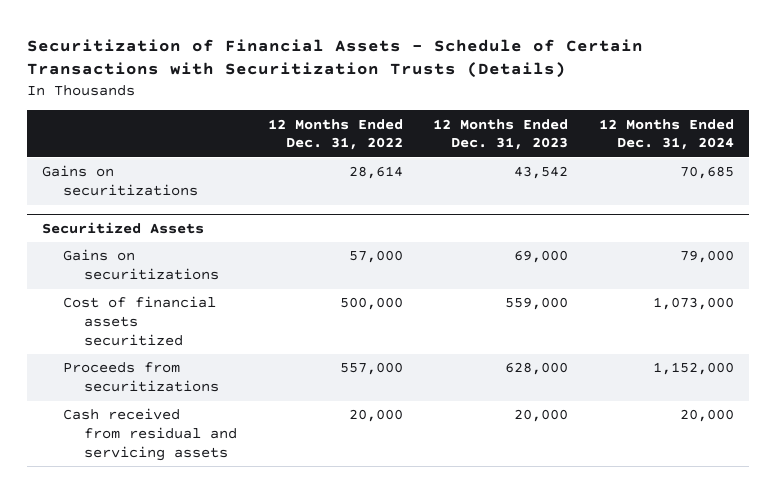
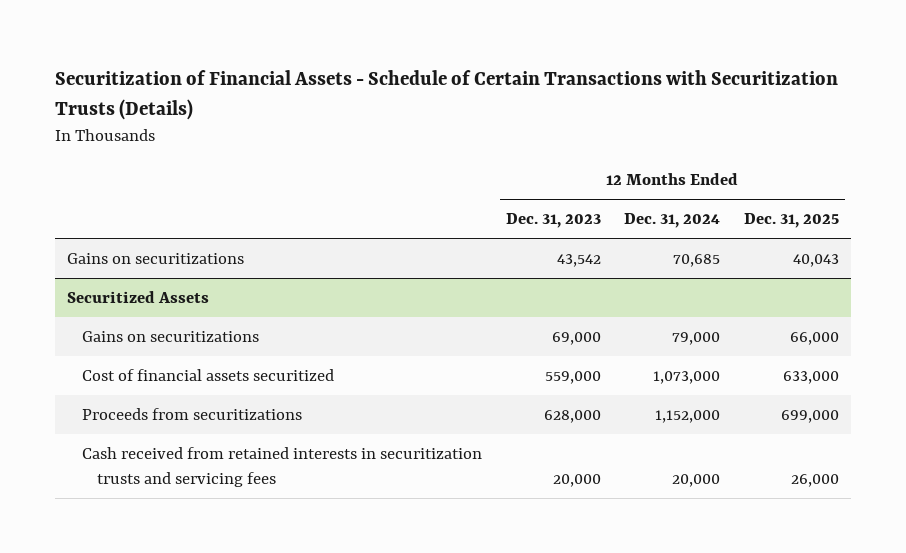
- | 12 Months Ended Dec. 31, 2022 | 12 Months Ended Dec. 31, 2023 | 12 Months Ended Dec. 31, 2024
+ | 12 Months Ended Dec. 31, 2023 | 12 Months Ended Dec. 31, 2024 | 12 Months Ended Dec. 31, 2025
@ Securitized Assets
- Cash received from residual and servicing assets | 20,000 | 20,000 | 20,000
+ Cash received from retained interests in securitization trusts and servicing fees | 20,000 | 20,000 | 26,000

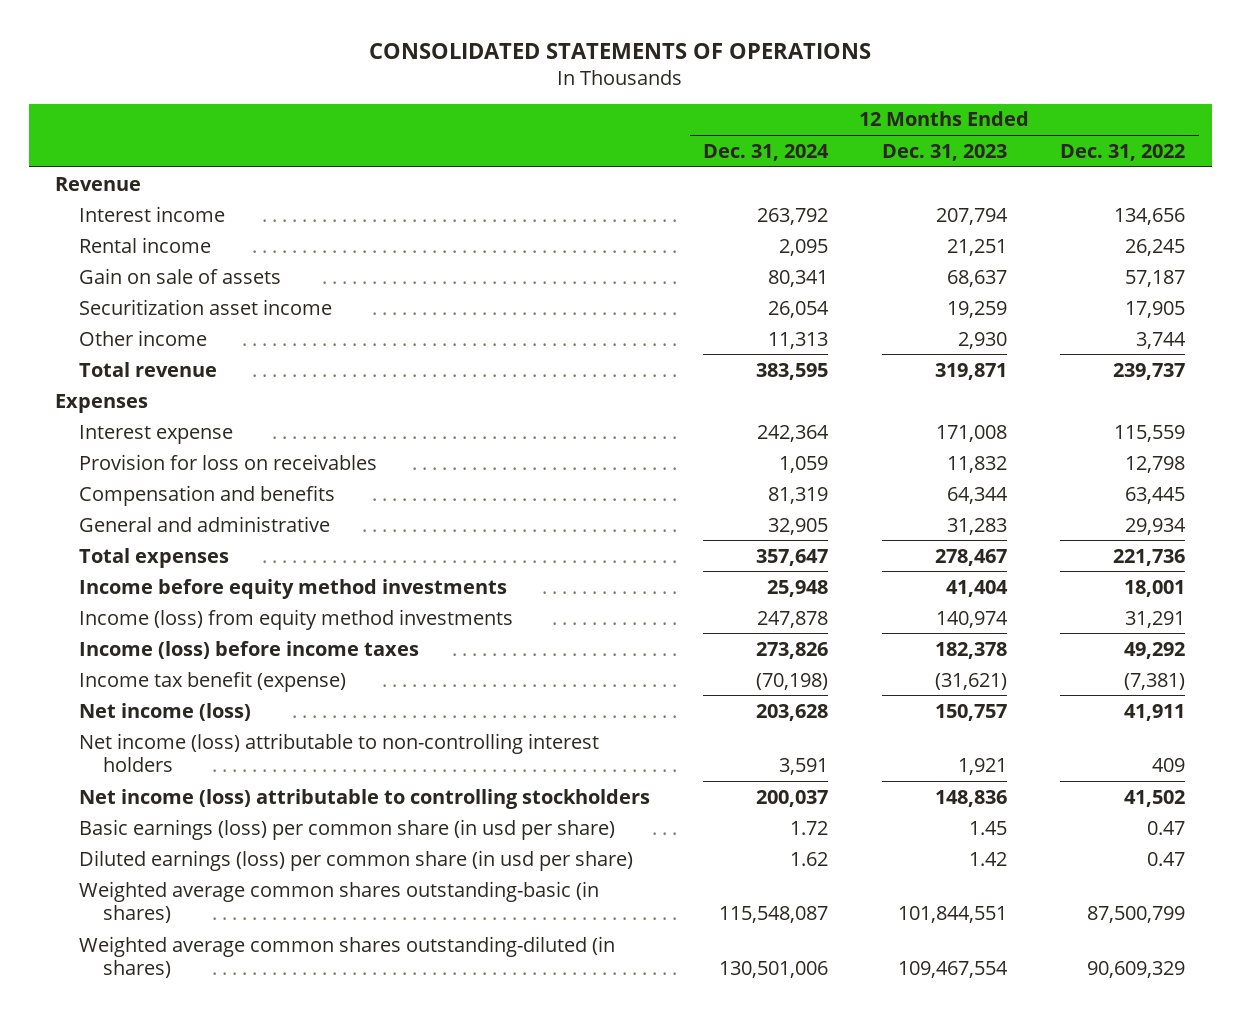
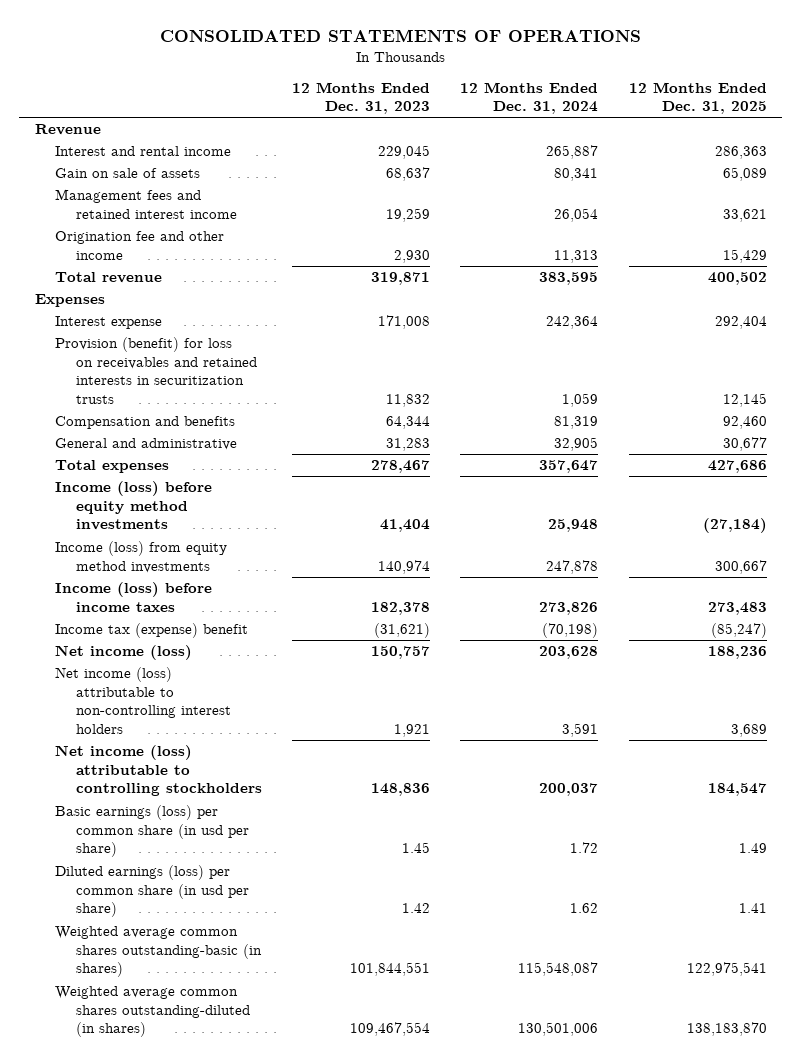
- | 12 Months Ended Dec. 31, 2024 | 12 Months Ended Dec. 31, 2023 | 12 Months Ended Dec. 31, 2022
+ | 12 Months Ended Dec. 31, 2023 | 12 Months Ended Dec. 31, 2024 | 12 Months Ended Dec. 31, 2025
- Interest income | 263,792 | 207,794 | 134,656
- Rental income | 2,095 | 21,251 | 26,245
+ Interest and rental income | 229,045 | 265,887 | 286,363
- Securitization asset income | 26,054 | 19,259 | 17,905
- Other income | 11,313 | 2,930 | 3,744
+ Management fees and retained interest income | 19,259 | 26,054 | 33,621
+ Origination fee and other income | 2,930 | 11,313 | 15,429
- Provision for loss on receivables | 1,059 | 11,832 | 12,798
+ Provision (benefit) for loss on receivables and retained interests in securitization trusts | 11,832 | 1,059 | 12,145
- Income before equity method investments | 25,948 | 41,404 | 18,001
+ Income (loss) before equity method investments | 41,404 | 25,948 | (27,184)
- Income tax benefit (expense) | (70,198) | (31,621) | (7,381)
+ Income tax (expense) benefit | (31,621) | (70,198) | (85,247)

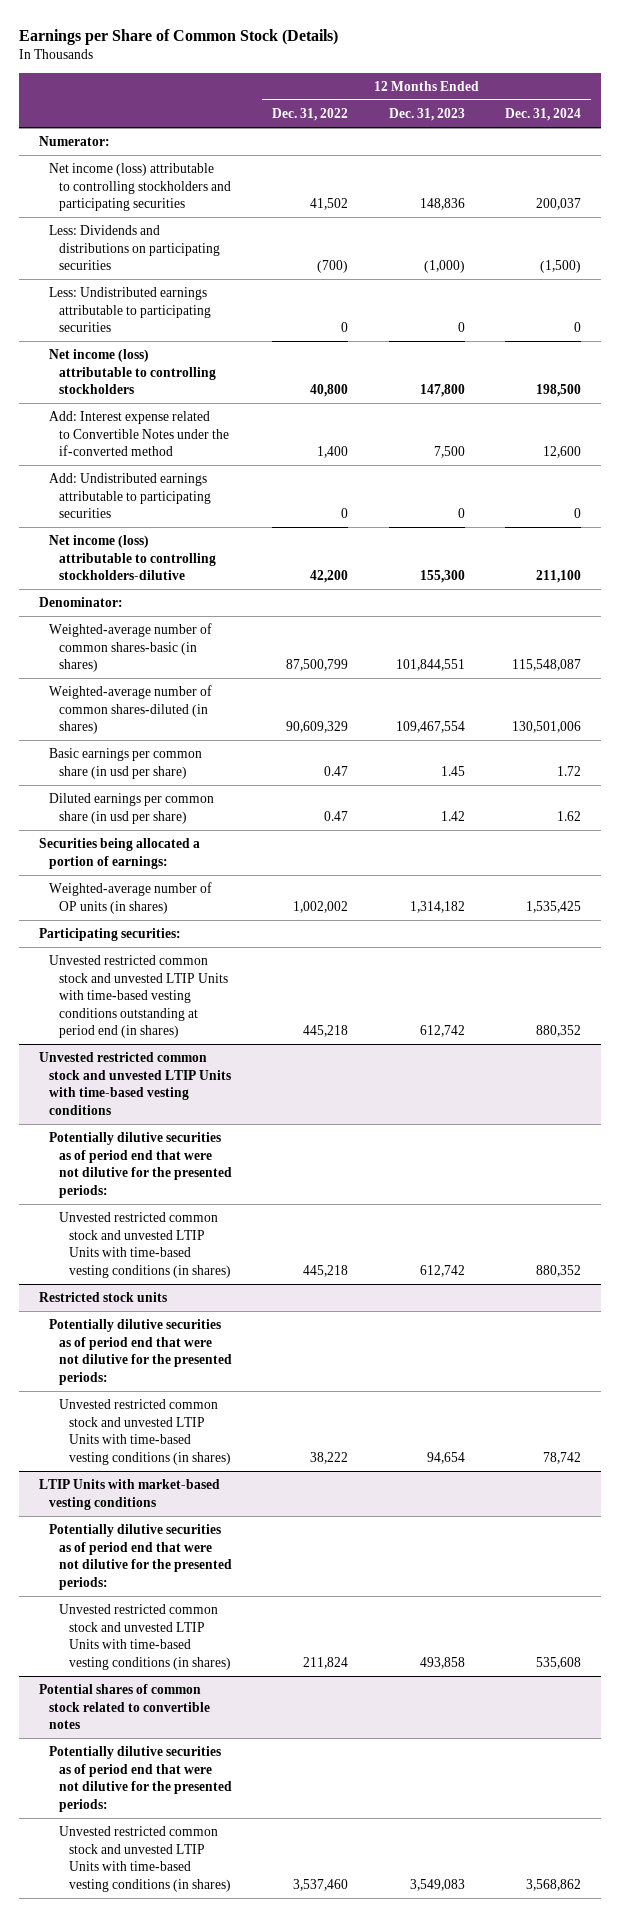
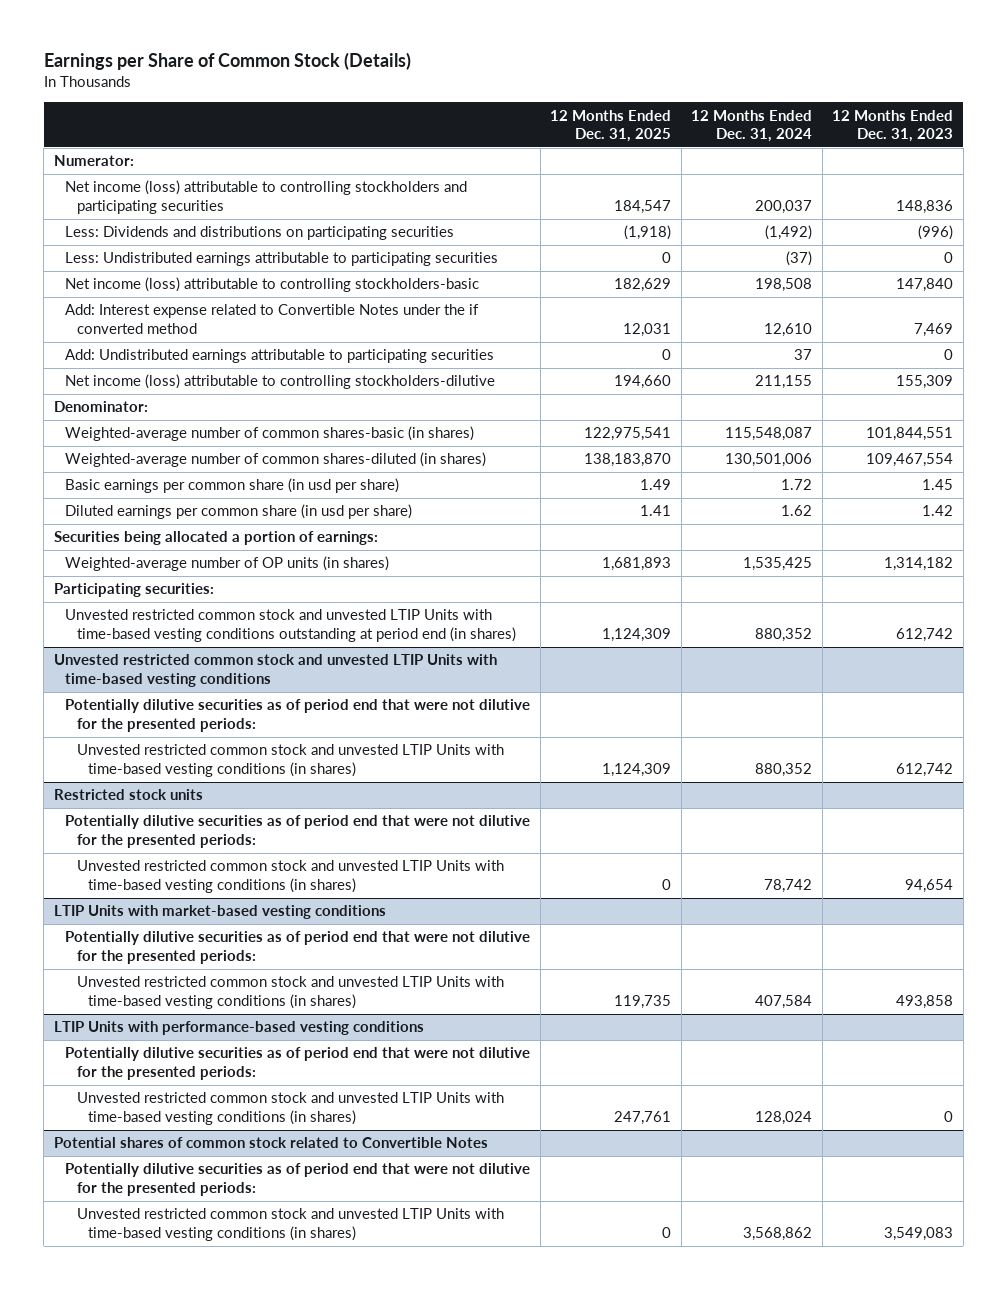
- | 12 Months Ended Dec. 31, 2022 | 12 Months Ended Dec. 31, 2023 | 12 Months Ended Dec. 31, 2024
+ | 12 Months Ended Dec. 31, 2025 | 12 Months Ended Dec. 31, 2024 | 12 Months Ended Dec. 31, 2023
- Less: Dividends and distributions on participating securities | (700) | (1,000) | (1,500)
- Less: Undistributed earnings attributable to participating securities | 0 | 0 | 0
- Net income (loss) attributable to controlling stockholders | 40,800 | 147,800 | 198,500
- Add: Interest expense related to Convertible Notes under the if-converted method | 1,400 | 7,500 | 12,600
- Add: Undistributed earnings attributable to participating securities | 0 | 0 | 0
- Net income (loss) attributable to controlling stockholders-dilutive | 42,200 | 155,300 | 211,100
+ Less: Dividends and distributions on participating securities | (1,918) | (1,492) | (996)
+ Less: Undistributed earnings attributable to participating securities | 0 | (37) | 0
+ Net income (loss) attributable to controlling stockholders-basic | 182,629 | 198,508 | 147,840
+ Add: Interest expense related to Convertible Notes under the if converted method | 12,031 | 12,610 | 7,469
+ Add: Undistributed earnings attributable to participating securities | 0 | 37 | 0
+ Net income (loss) attributable to controlling stockholders-dilutive | 194,660 | 211,155 | 155,309
@ LTIP Units with market-based vesting conditions
- Unvested restricted common stock and unvested LTIP Units with time-based vesting conditions (in shares) | 211,824 | 493,858 | 535,608
- Potential shares of common stock related to convertible notes
@ LTIP Units with market-based vesting conditions
+ Unvested restricted common stock and unvested LTIP Units with time-based vesting conditions (in shares) | 119,735 | 407,584 | 493,858
+ LTIP Units with performance-based vesting conditions
+ Unvested restricted common stock and unvested LTIP Units with time-based vesting conditions (in shares) | 247,761 | 128,024 | 0
+ Potential shares of common stock related to Convertible Notes
+ Potentially dilutive securities as of period end that were not dilutive for the presented periods:

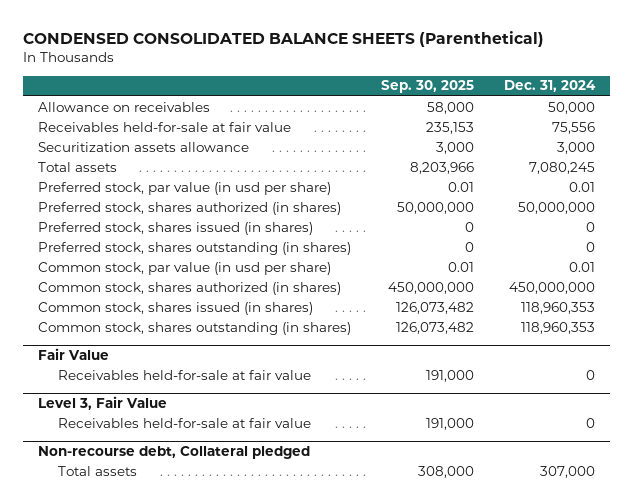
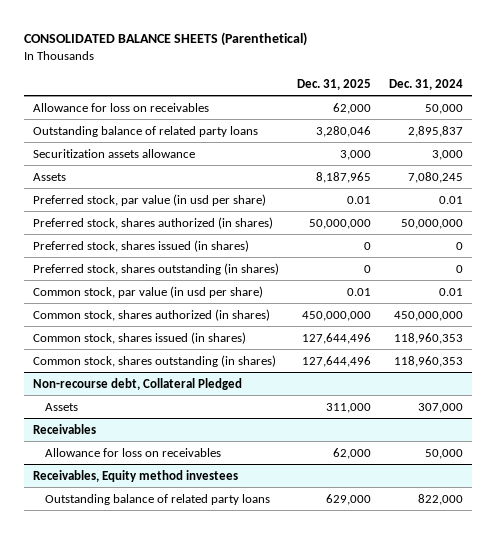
- CONDENSED CONSOLIDATED BALANCE SHEETS (Parenthetical)
+ CONSOLIDATED BALANCE SHEETS (Parenthetical)
- | Sep. 30, 2025 | Dec. 31, 2024
+ | Dec. 31, 2025 | Dec. 31, 2024
- Allowance on receivables | 58,000 | 50,000
- Receivables held-for-sale at fair value | 235,153 | 75,556
+ Allowance for loss on receivables | 62,000 | 50,000
+ Outstanding balance of related party loans | 3,280,046 | 2,895,837
- Total assets | 8,203,966 | 7,080,245
+ Assets | 8,187,965 | 7,080,245
- Fair Value
- Receivables held-for-sale at fair value | 191,000 | 0
- Level 3, Fair Value
- Receivables held-for-sale at fair value | 191,000 | 0
- Non-recourse debt, Collateral pledged
- Total assets | 308,000 | 307,000
+ Non-recourse debt, Collateral Pledged
+ Assets | 311,000 | 307,000
+ Receivables
+ Allowance for loss on receivables | 62,000 | 50,000
+ Receivables, Equity method investees
+ Outstanding balance of related party loans | 629,000 | 822,000

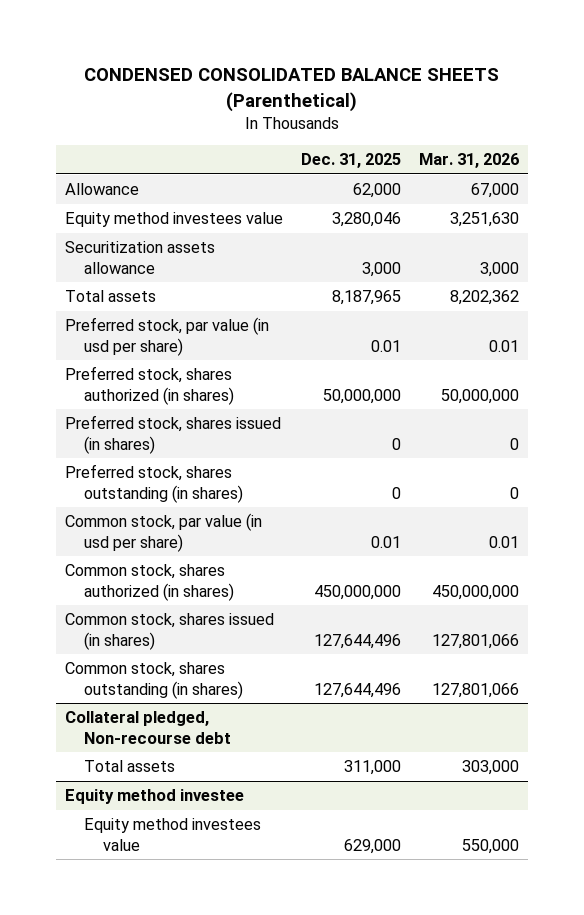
- CONSOLIDATED BALANCE SHEETS (Parenthetical)
+ CONDENSED CONSOLIDATED BALANCE SHEETS (Parenthetical)
- | Dec. 31, 2025 | Dec. 31, 2024
+ | Dec. 31, 2025 | Mar. 31, 2026
- Allowance for loss on receivables | 62,000 | 50,000
- Outstanding balance of related party loans | 3,280,046 | 2,895,837
+ Allowance | 62,000 | 67,000
+ Equity method investees value | 3,280,046 | 3,251,630
- Assets | 8,187,965 | 7,080,245
+ Total assets | 8,187,965 | 8,202,362
- Non-recourse debt, Collateral Pledged
- Assets | 311,000 | 307,000
- Receivables
- Allowance for loss on receivables | 62,000 | 50,000
- Receivables, Equity method investees
- Outstanding balance of related party loans | 629,000 | 822,000
+ Collateral pledged, Non-recourse debt
+ Total assets | 311,000 | 303,000
+ Equity method investee
+ Equity method investees value | 629,000 | 550,000

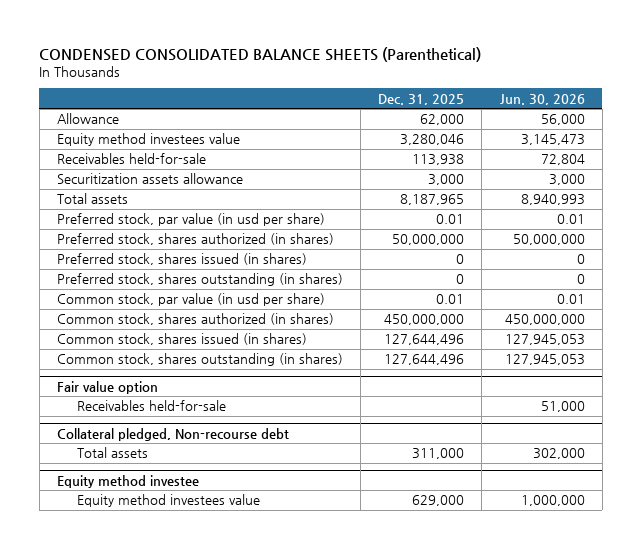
- | Dec. 31, 2025 | Mar. 31, 2026
+ | Dec. 31, 2025 | Jun. 30, 2026
+ Receivables held-for-sale | 113,938 | 72,804
+ Fair value option
+ Receivables held-for-sale | | 51,000

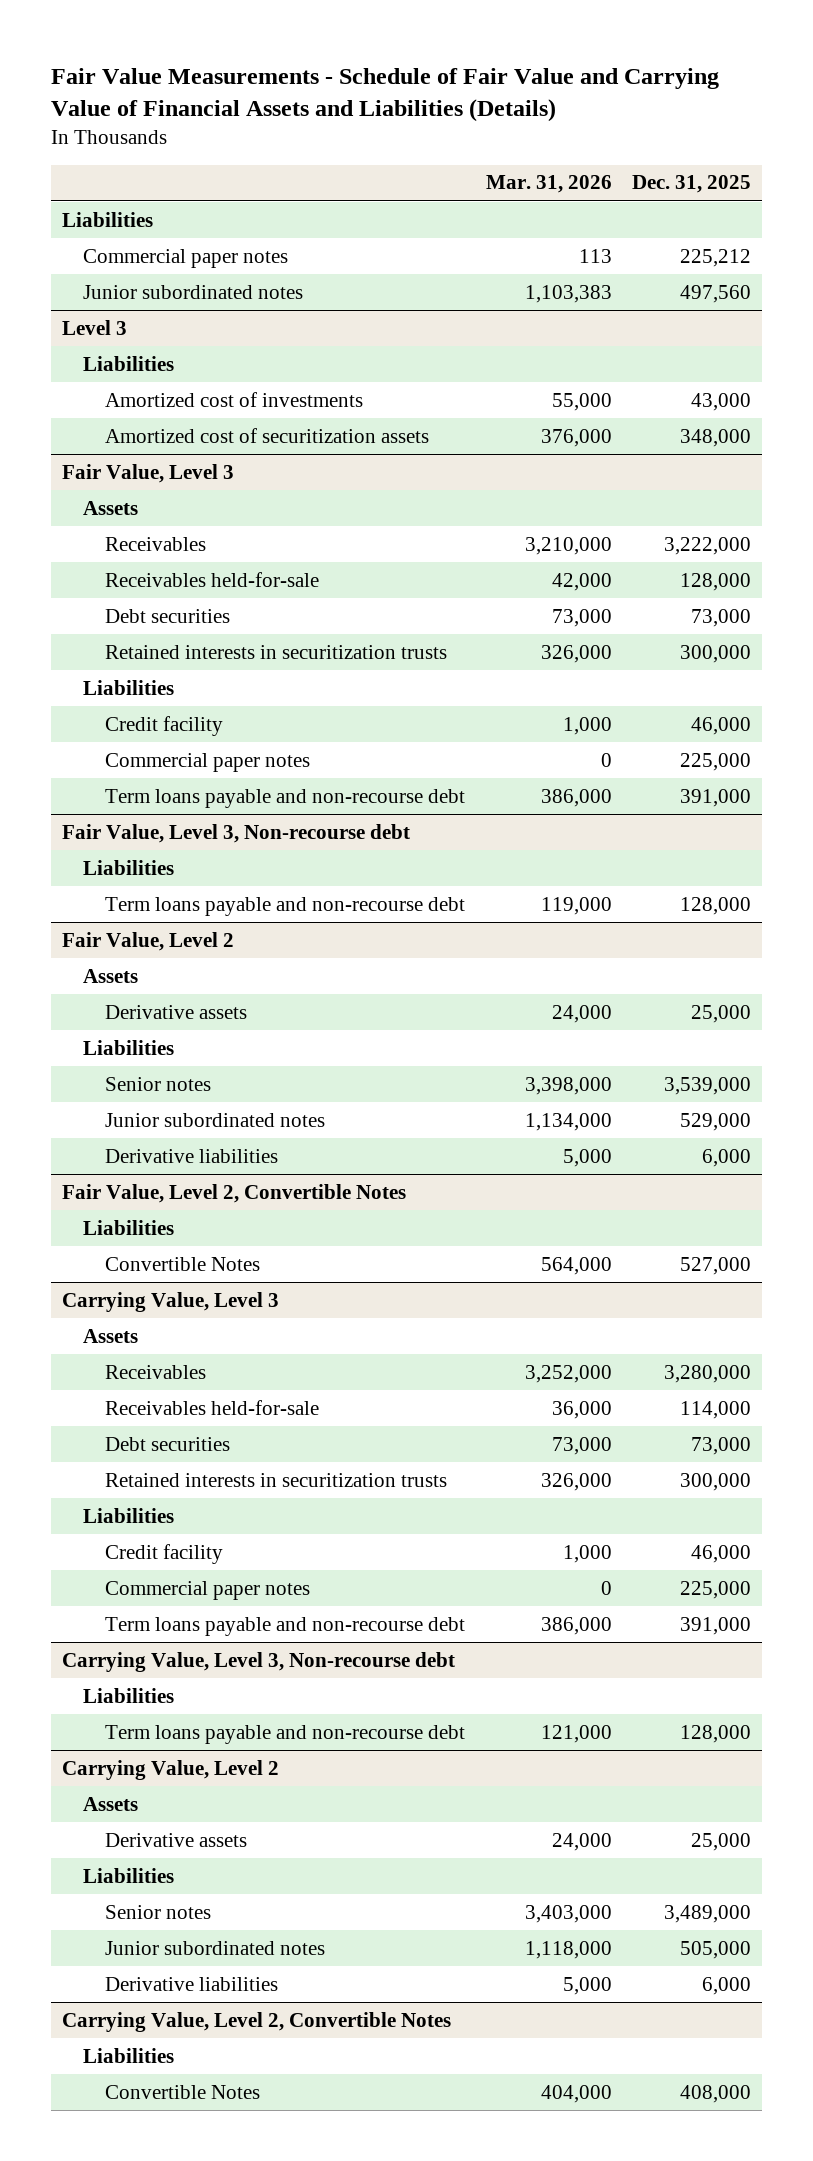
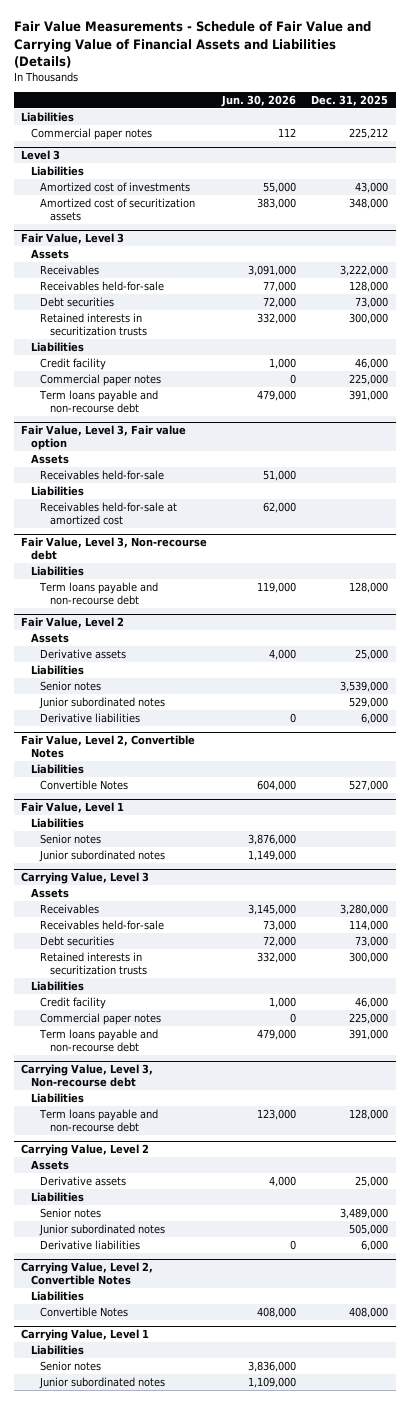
- | Mar. 31, 2026 | Dec. 31, 2025
+ | Jun. 30, 2026 | Dec. 31, 2025
- Junior subordinated notes | 1,103,383 | 497,560
+ Fair Value, Level 3, Fair value option
+ Assets
+ Receivables held-for-sale | 51,000 |
+ Liabilities
+ Receivables held-for-sale at amortized cost | 62,000 |
+ Fair Value, Level 1
+ Liabilities
+ Senior notes | 3,876,000 |
+ Junior subordinated notes | 1,149,000 |
+ Carrying Value, Level 1
+ Liabilities
+ Senior notes | 3,836,000 |
+ Junior subordinated notes | 1,109,000 |

